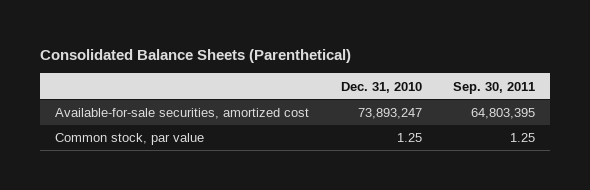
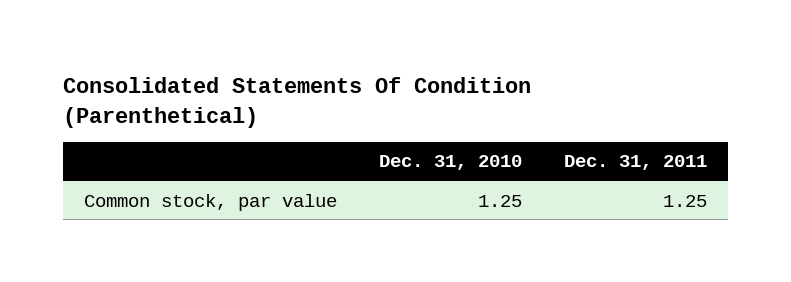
- Consolidated Balance Sheets (Parenthetical)
+ Consolidated Statements Of Condition (Parenthetical)
- | Dec. 31, 2010 | Sep. 30, 2011
+ | Dec. 31, 2010 | Dec. 31, 2011
- Available-for-sale securities, amortized cost | 73,893,247 | 64,803,395

